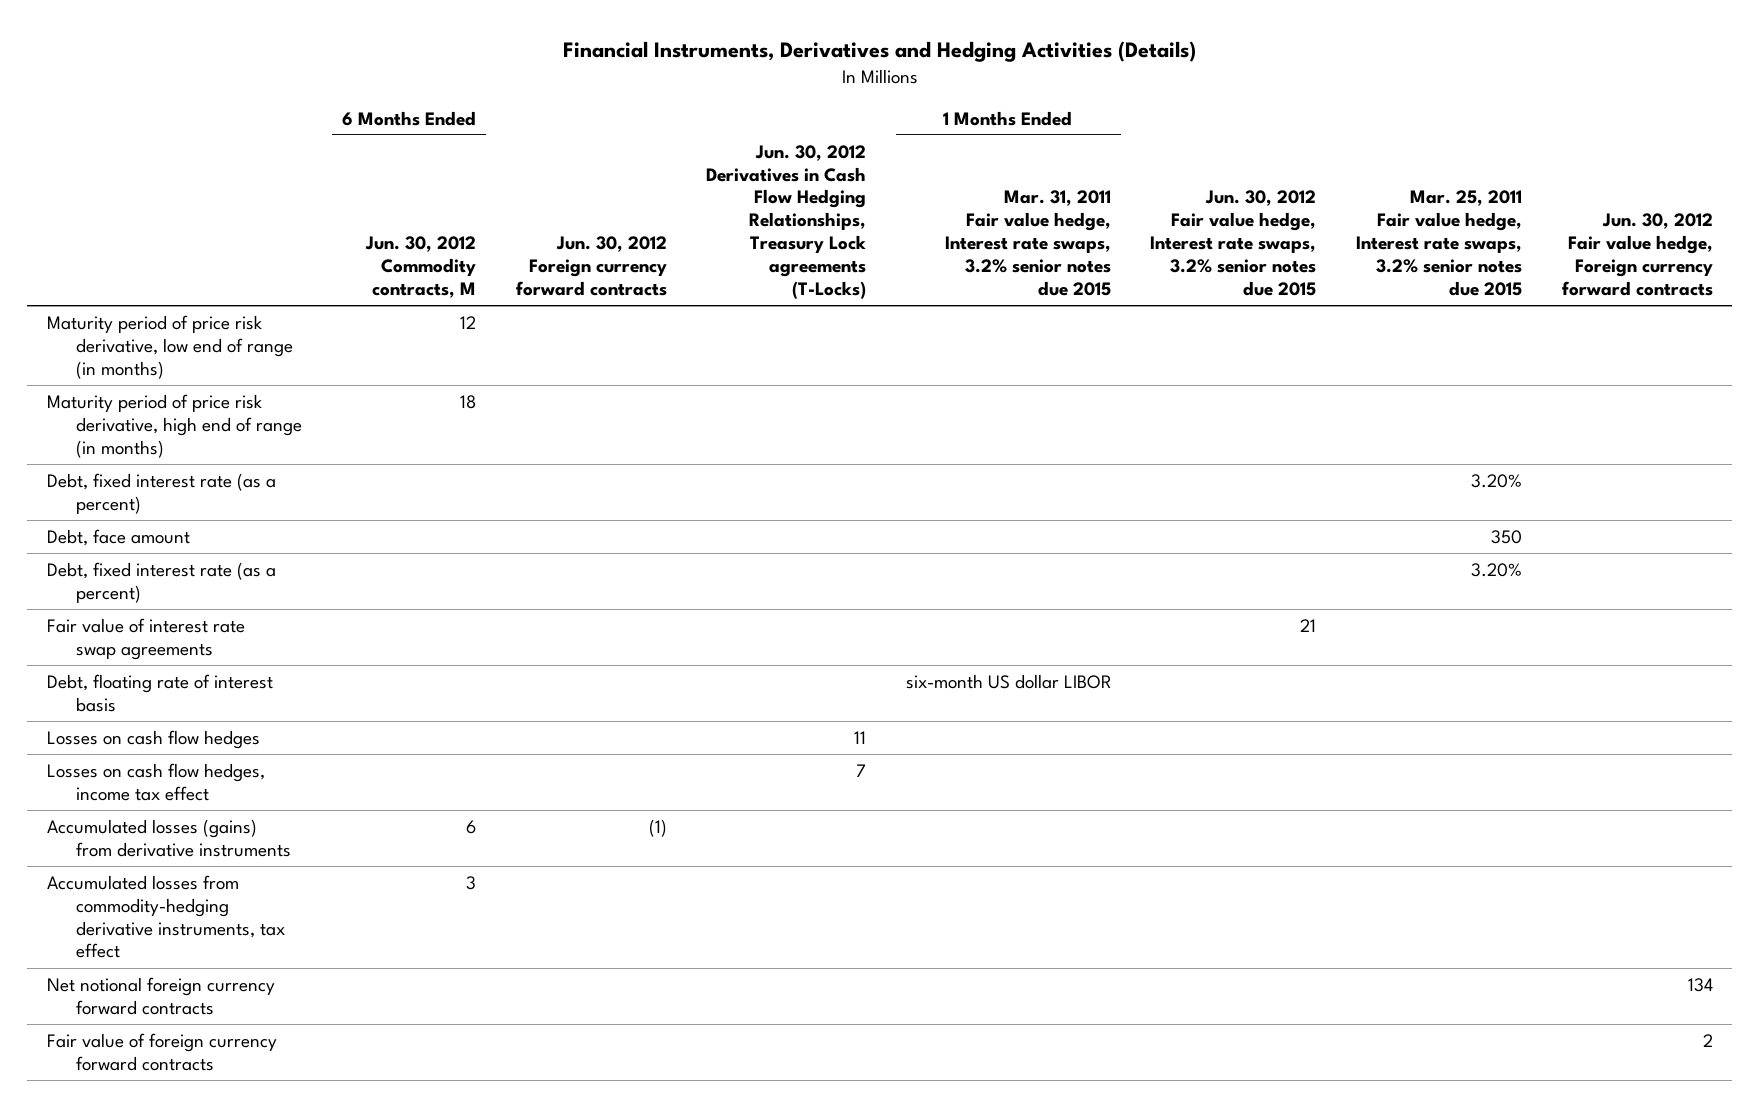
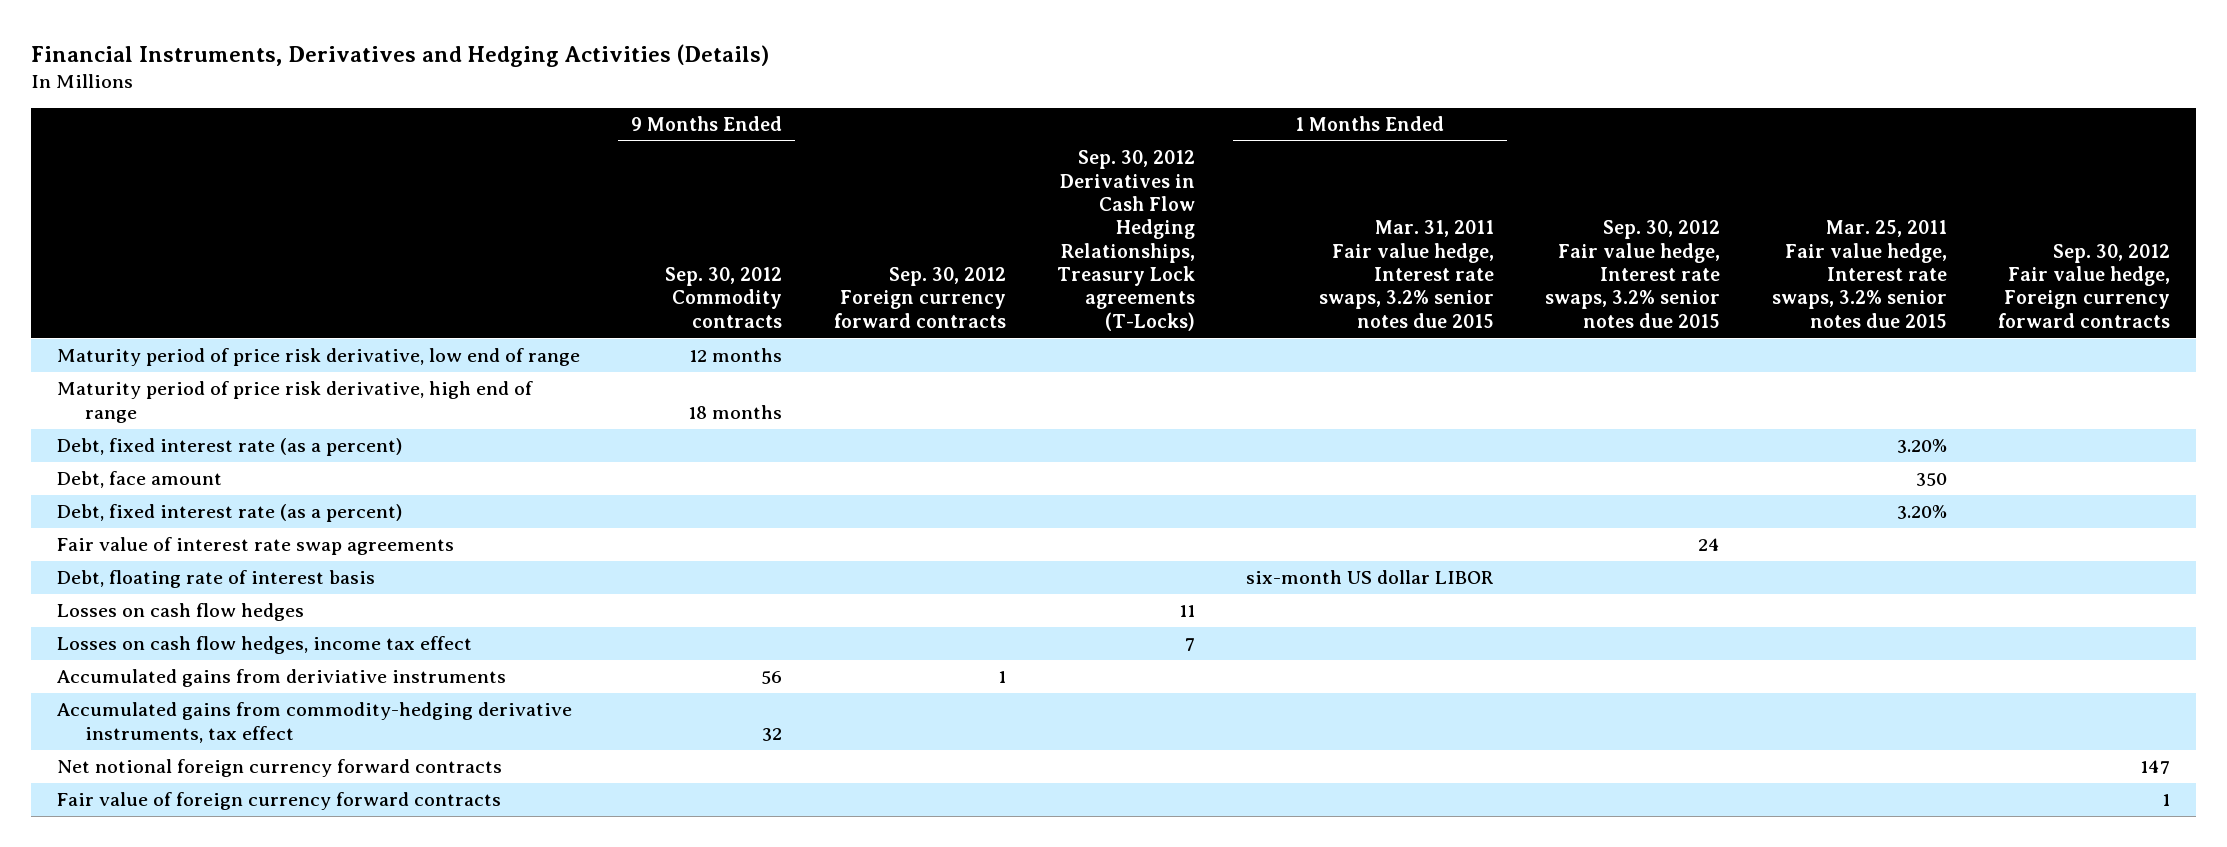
- | 6 Months Ended Jun. 30, 2012 Commodity contracts, M | Jun. 30, 2012 Foreign currency forward contracts | Jun. 30, 2012 Derivatives in Cash Flow Hedging Relationships, Treasury Lock agreements (T-Locks) | 1 Months Ended Mar. 31, 2011 Fair value hedge, Interest rate swaps, 3.2% senior notes due 2015 | Jun. 30, 2012 Fair value hedge, Interest rate swaps, 3.2% senior notes due 2015 | Mar. 25, 2011 Fair value hedge, Interest rate swaps, 3.2% senior notes due 2015 | Jun. 30, 2012 Fair value hedge, Foreign currency forward contracts
+ | 9 Months Ended Sep. 30, 2012 Commodity contracts | Sep. 30, 2012 Foreign currency forward contracts | Sep. 30, 2012 Derivatives in Cash Flow Hedging Relationships, Treasury Lock agreements (T-Locks) | 1 Months Ended Mar. 31, 2011 Fair value hedge, Interest rate swaps, 3.2% senior notes due 2015 | Sep. 30, 2012 Fair value hedge, Interest rate swaps, 3.2% senior notes due 2015 | Mar. 25, 2011 Fair value hedge, Interest rate swaps, 3.2% senior notes due 2015 | Sep. 30, 2012 Fair value hedge, Foreign currency forward contracts
- Maturity period of price risk derivative, low end of range (in months) | 12 | | | | | |
- Maturity period of price risk derivative, high end of range (in months) | 18 | | | | | |
+ Maturity period of price risk derivative, low end of range | 12 months | | | | | |
+ Maturity period of price risk derivative, high end of range | 18 months | | | | | |
- Accumulated losses (gains) from derivative instruments | 6 | (1) | | | | |
- Accumulated losses from commodity-hedging derivative instruments, tax effect | 3 | | | | | |
+ Accumulated gains from deriviative instruments | 56 | 1 | | | | |
+ Accumulated gains from commodity-hedging derivative instruments, tax effect | 32 | | | | | |

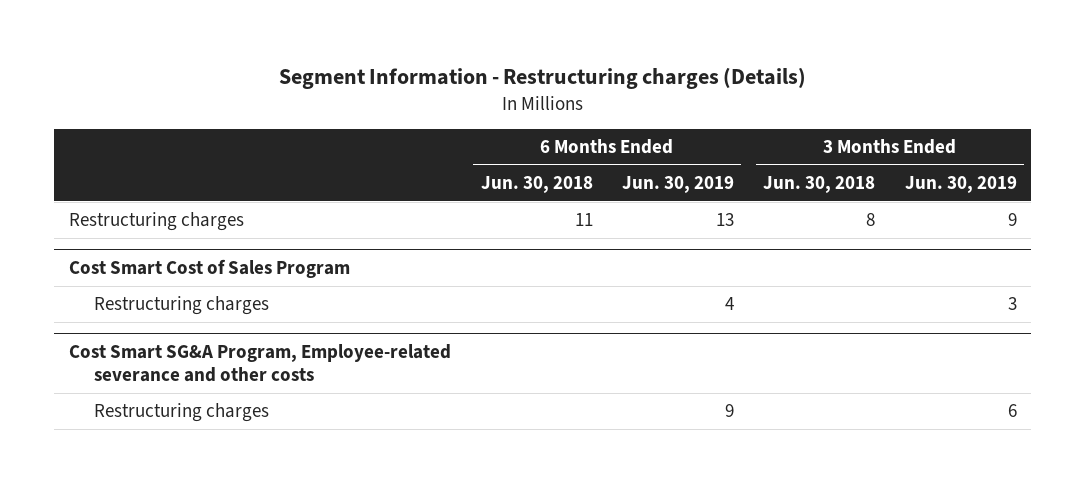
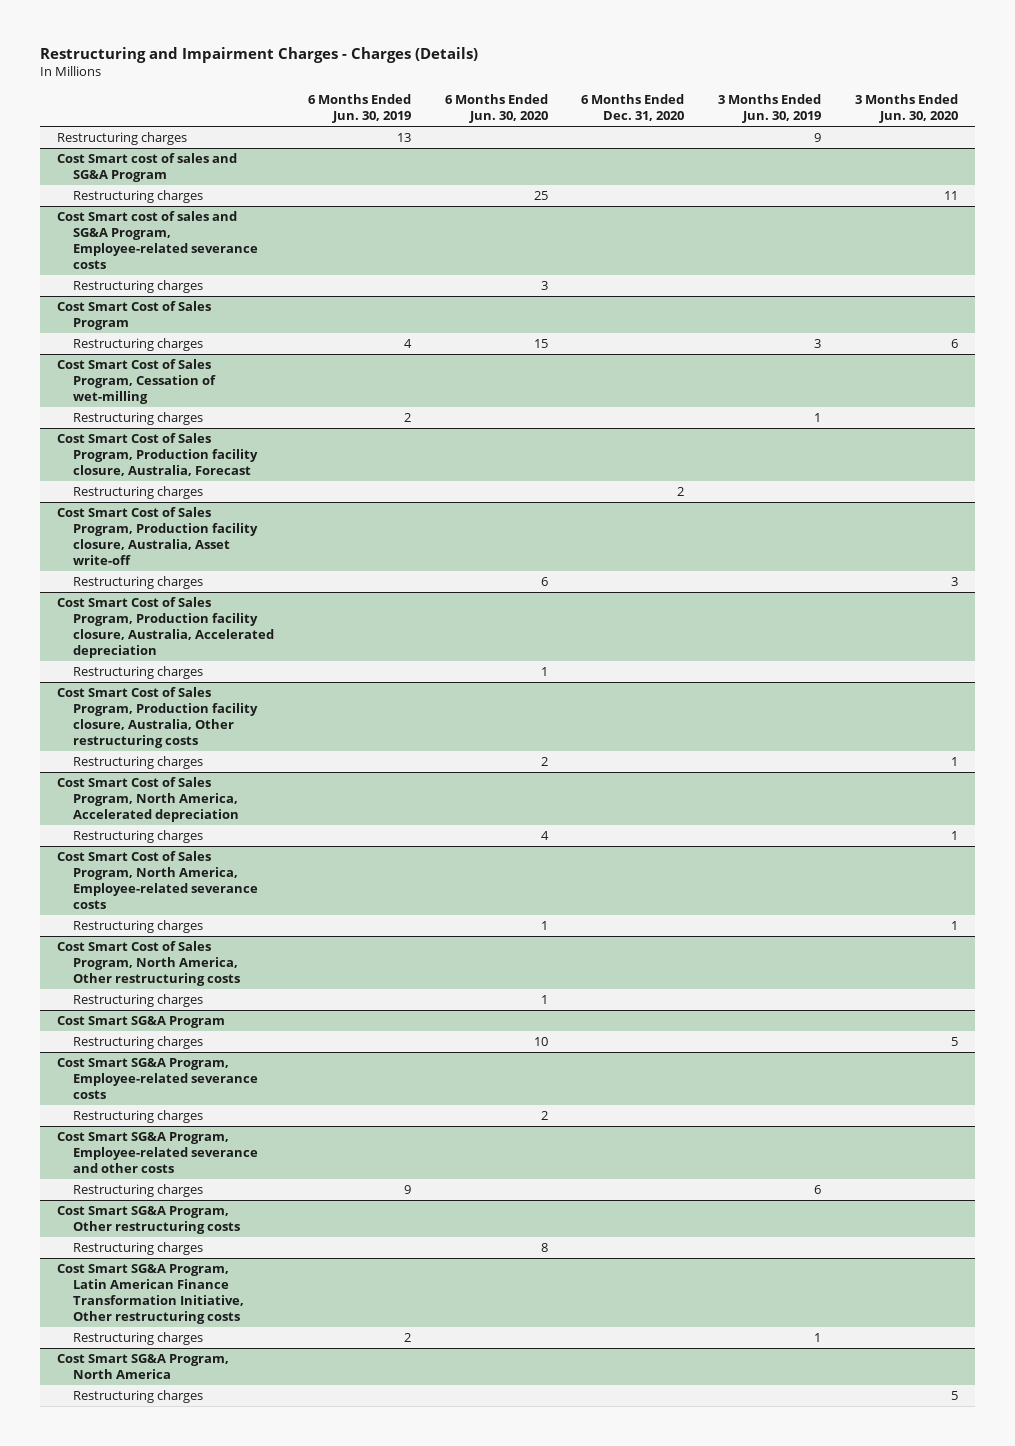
- Segment Information - Restructuring charges (Details)
+ Restructuring and Impairment Charges - Charges (Details)
- | 6 Months Ended Jun. 30, 2018 | 6 Months Ended Jun. 30, 2019 | 3 Months Ended Jun. 30, 2018 | 3 Months Ended Jun. 30, 2019
+ | 6 Months Ended Jun. 30, 2019 | 6 Months Ended Jun. 30, 2020 | 6 Months Ended Dec. 31, 2020 | 3 Months Ended Jun. 30, 2019 | 3 Months Ended Jun. 30, 2020
+ Cost Smart cost of sales and SG&A Program
+ Restructuring charges | | 25 | | | 11
+ Cost Smart cost of sales and SG&A Program, Employee-related severance costs
+ Restructuring charges | | 3 | | |
+ Cost Smart Cost of Sales Program, Cessation of wet-milling
+ Restructuring charges | 2 | | | 1 |
+ Cost Smart Cost of Sales Program, Production facility closure, Australia, Forecast
+ Restructuring charges | | | 2 | |
+ Cost Smart Cost of Sales Program, Production facility closure, Australia, Asset write-off
+ Restructuring charges | | 6 | | | 3
+ Cost Smart Cost of Sales Program, Production facility closure, Australia, Accelerated depreciation
+ Restructuring charges | | 1 | | |
+ Cost Smart Cost of Sales Program, Production facility closure, Australia, Other restructuring costs
+ Restructuring charges | | 2 | | | 1
+ Cost Smart Cost of Sales Program, North America, Accelerated depreciation
+ Restructuring charges | | 4 | | | 1
+ Cost Smart Cost of Sales Program, North America, Employee-related severance costs
+ Restructuring charges | | 1 | | | 1
+ Cost Smart Cost of Sales Program, North America, Other restructuring costs
+ Restructuring charges | | 1 | | |
+ Cost Smart SG&A Program
+ Restructuring charges | | 10 | | | 5
+ Cost Smart SG&A Program, Employee-related severance costs
+ Restructuring charges | | 2 | | |
+ Cost Smart SG&A Program, Other restructuring costs
+ Restructuring charges | | 8 | | |
+ Cost Smart SG&A Program, Latin American Finance Transformation Initiative, Other restructuring costs
+ Restructuring charges | 2 | | | 1 |
+ Cost Smart SG&A Program, North America
+ Restructuring charges | | | | | 5

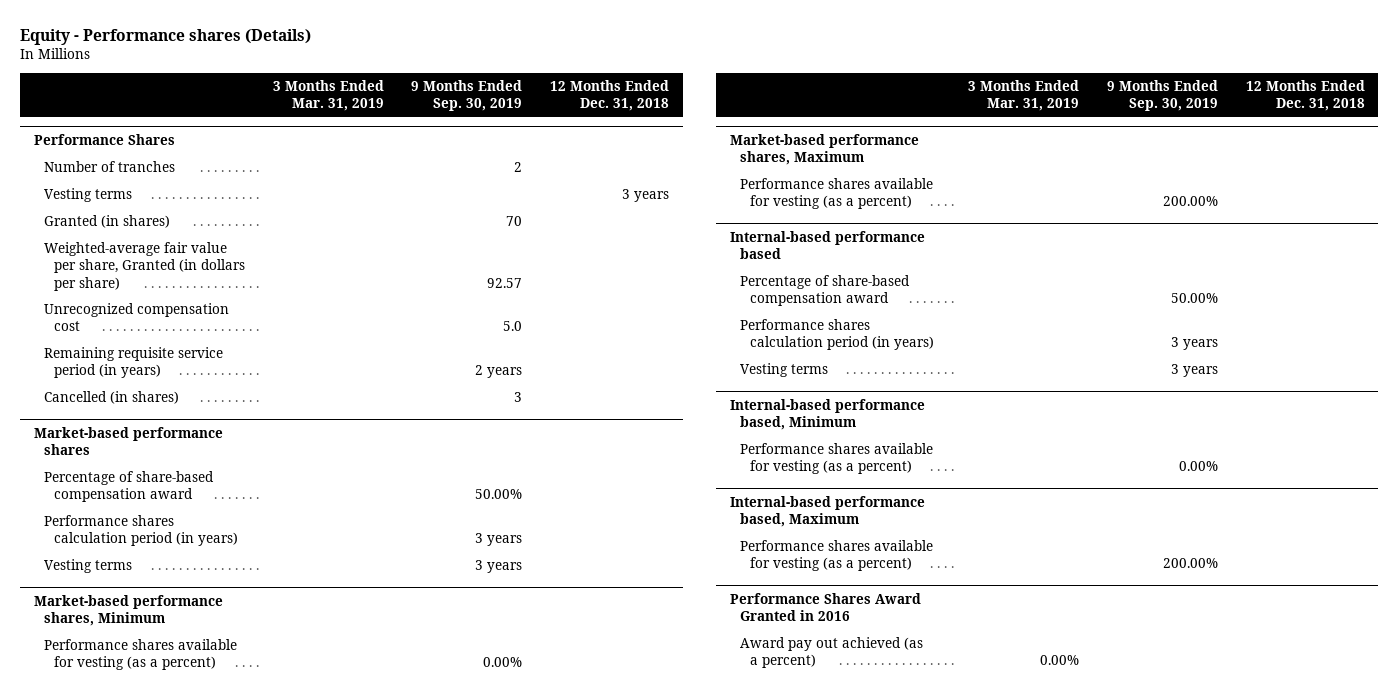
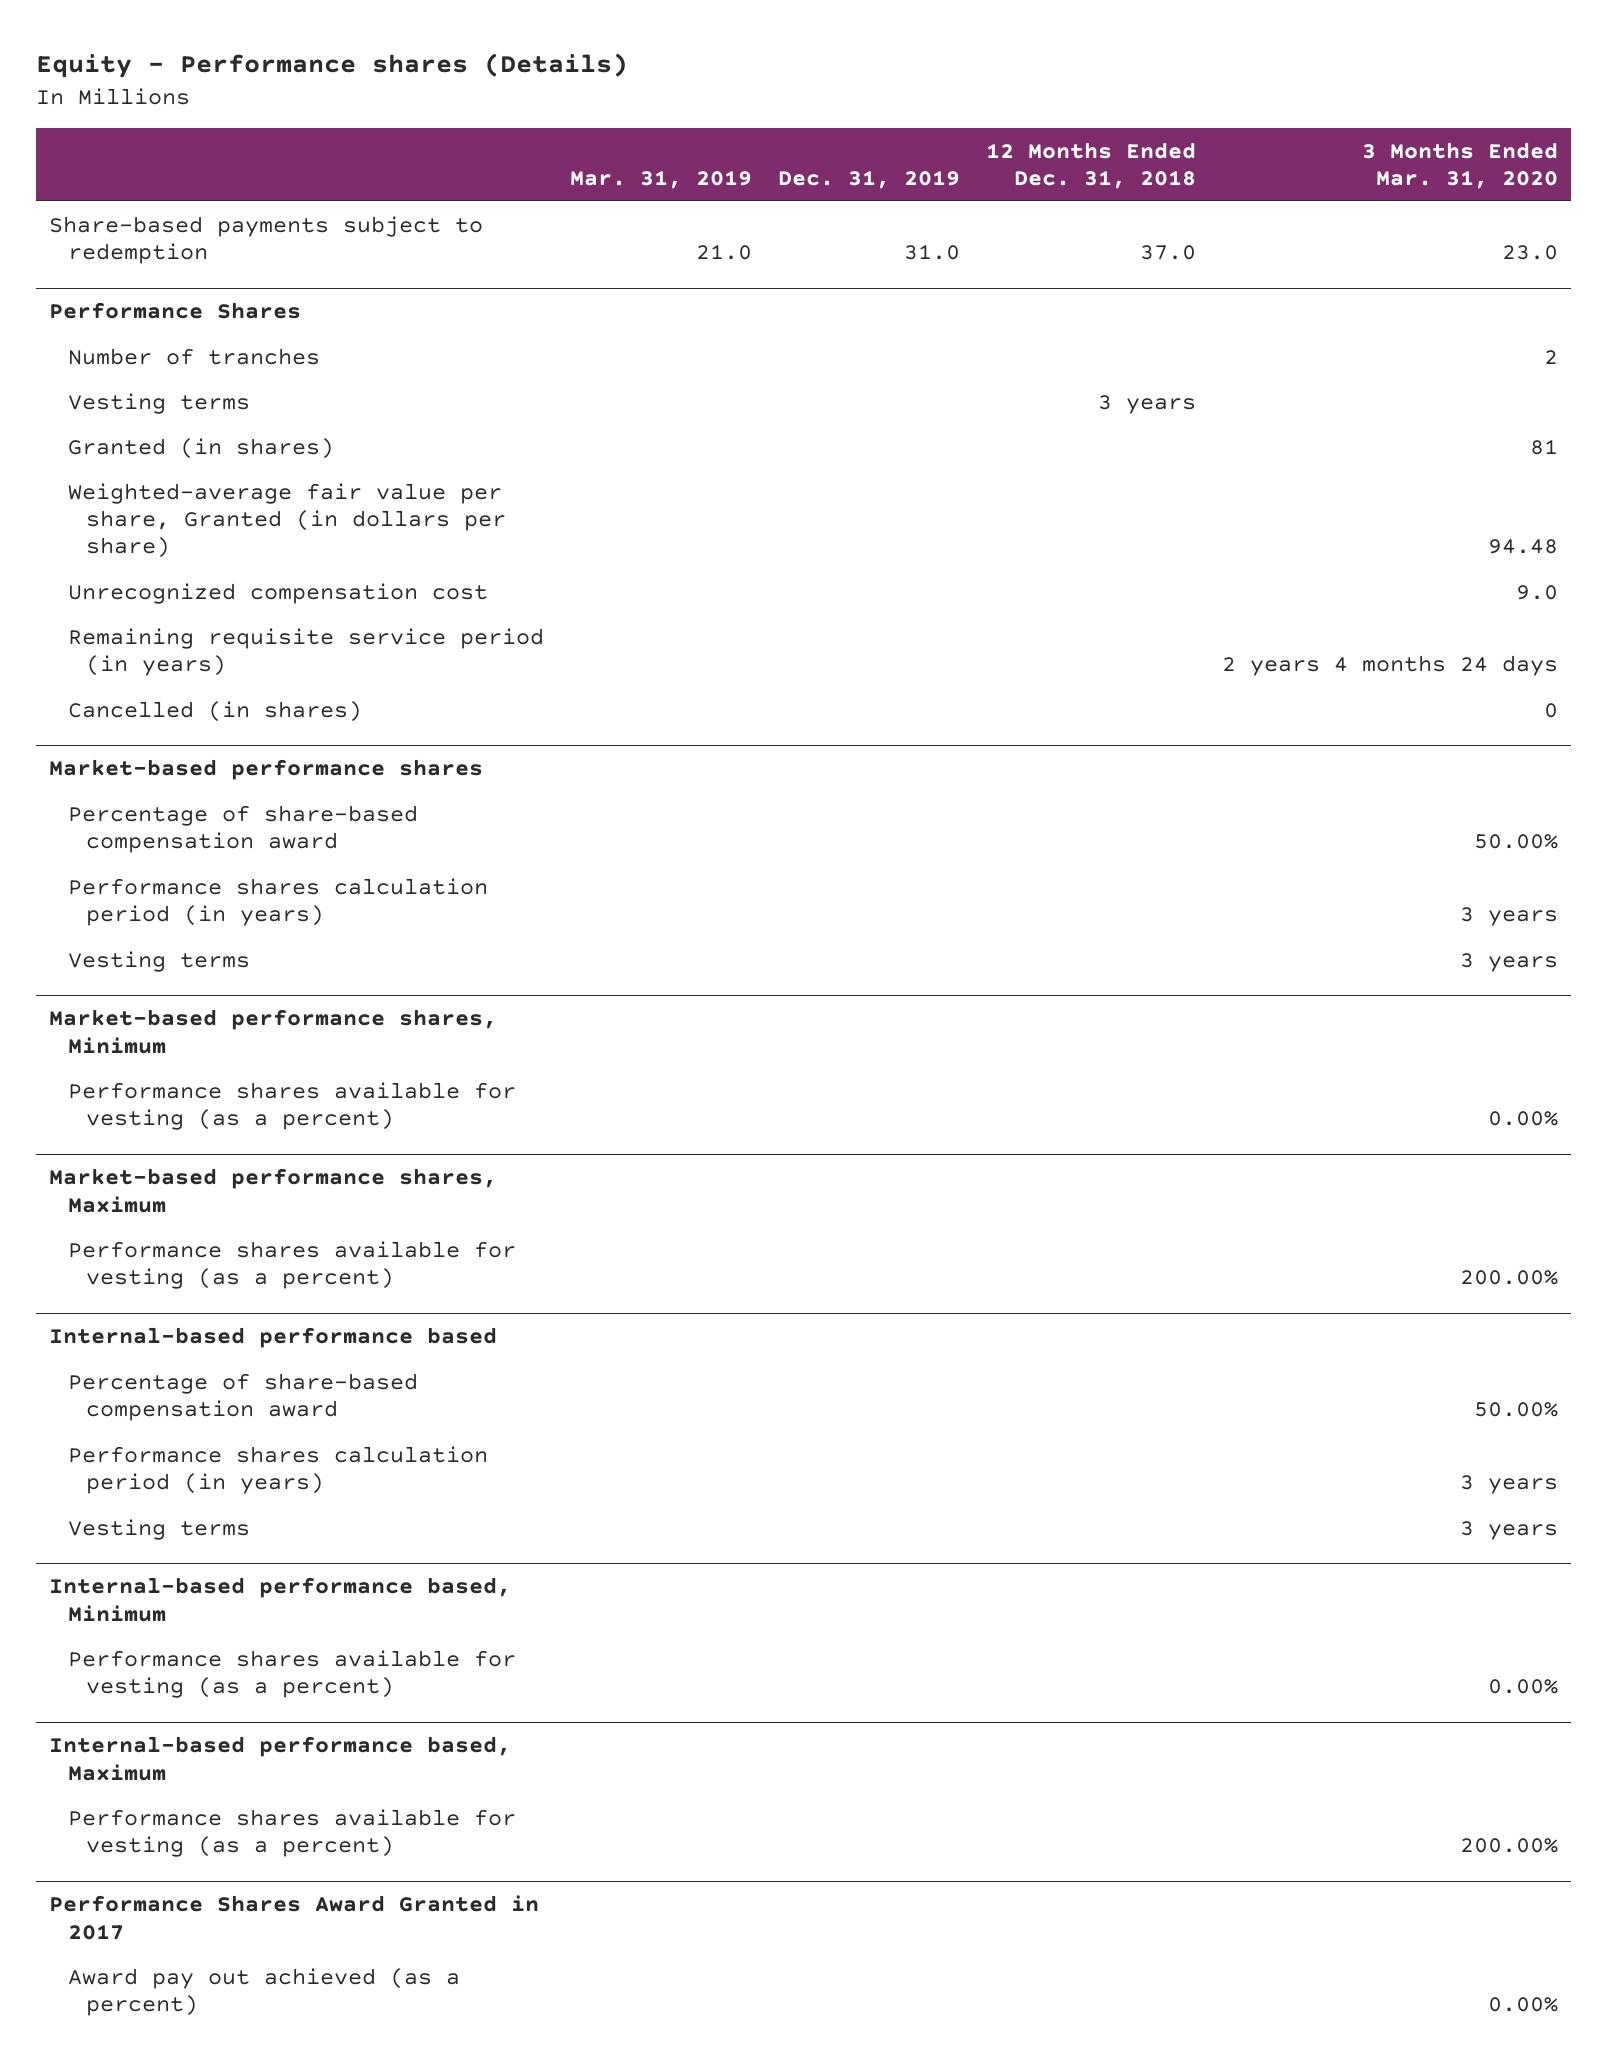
- | 3 Months Ended Mar. 31, 2019 | 9 Months Ended Sep. 30, 2019 | 12 Months Ended Dec. 31, 2018
+ | Mar. 31, 2019 | Dec. 31, 2019 | 12 Months Ended Dec. 31, 2018 | 3 Months Ended Mar. 31, 2020
+ Share-based payments subject to redemption | 21.0 | 31.0 | 37.0 | 23.0
- Performance Shares Award Granted in 2016
- Award pay out achieved (as a percent) | 0.00% | |
+ Performance Shares Award Granted in 2017
+ Award pay out achieved (as a percent) | | | | 0.00%

